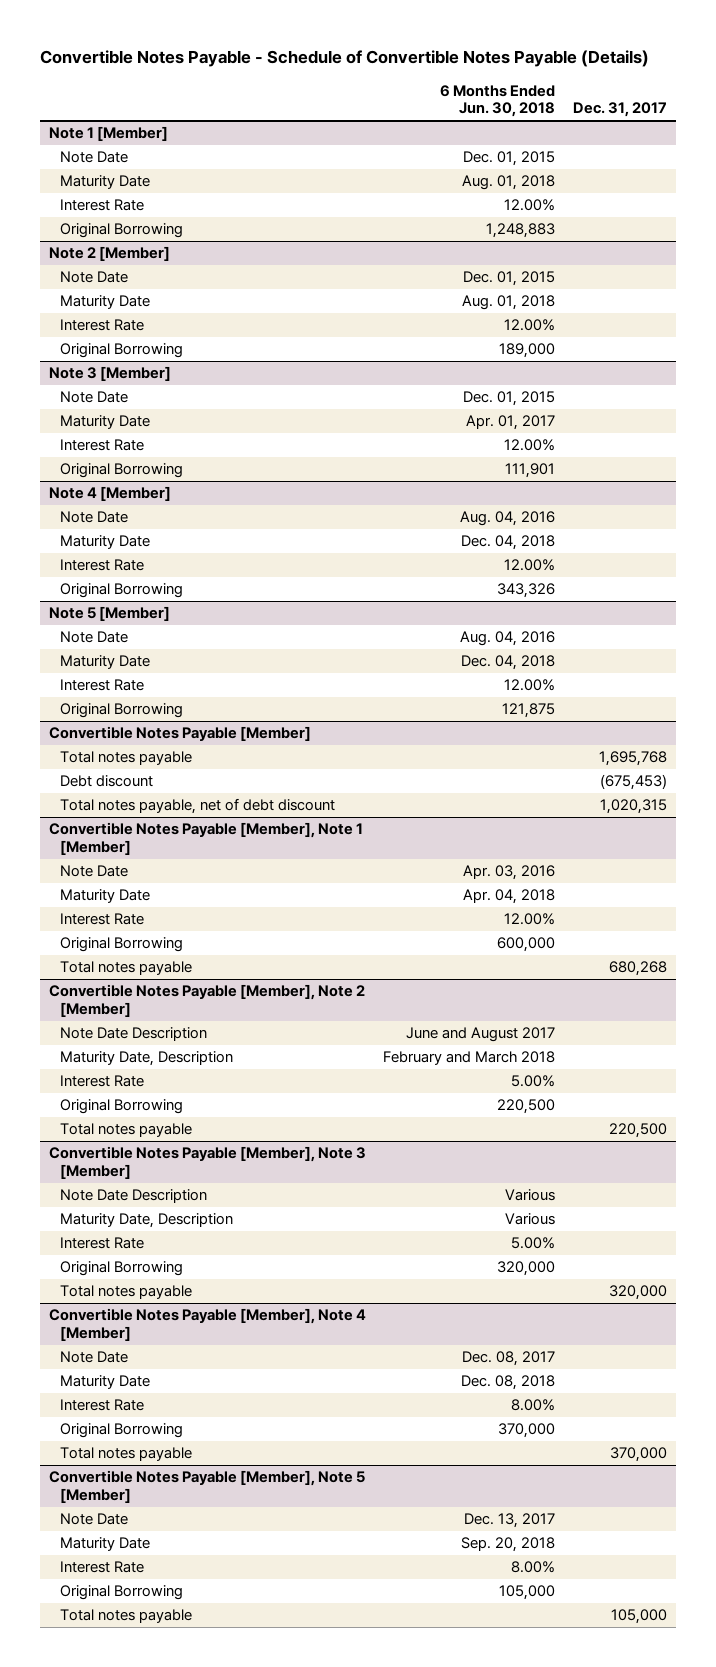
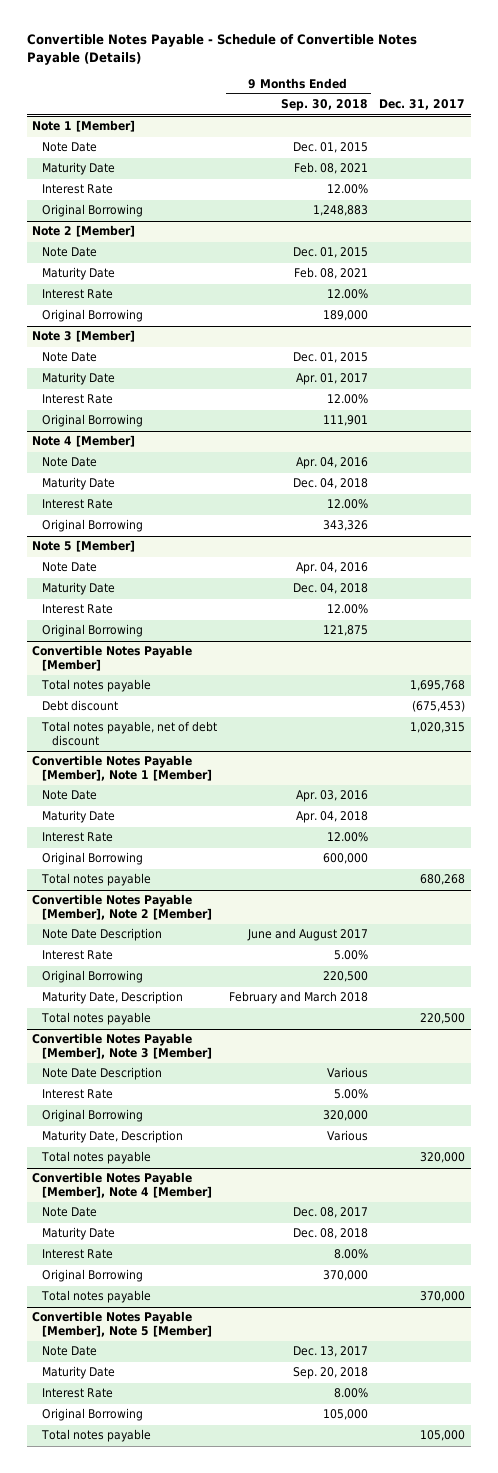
- | 6 Months Ended Jun. 30, 2018 | Dec. 31, 2017
+ | 9 Months Ended Sep. 30, 2018 | Dec. 31, 2017
@ Convertible Notes Payable [Member], Note 2 [Member]
moved down: Maturity Date, Description | February and March 2018 |
@ Convertible Notes Payable [Member], Note 3 [Member]
moved down: Maturity Date, Description | Various |

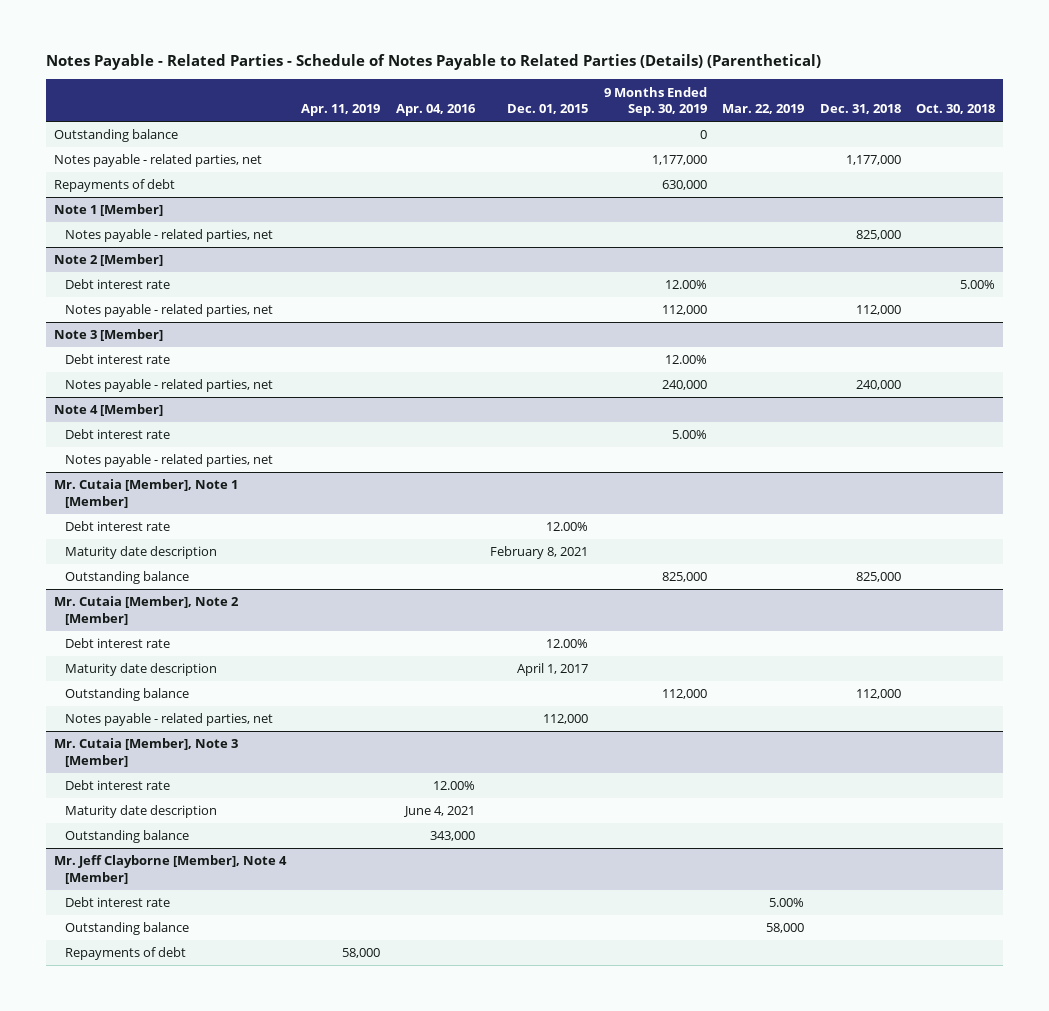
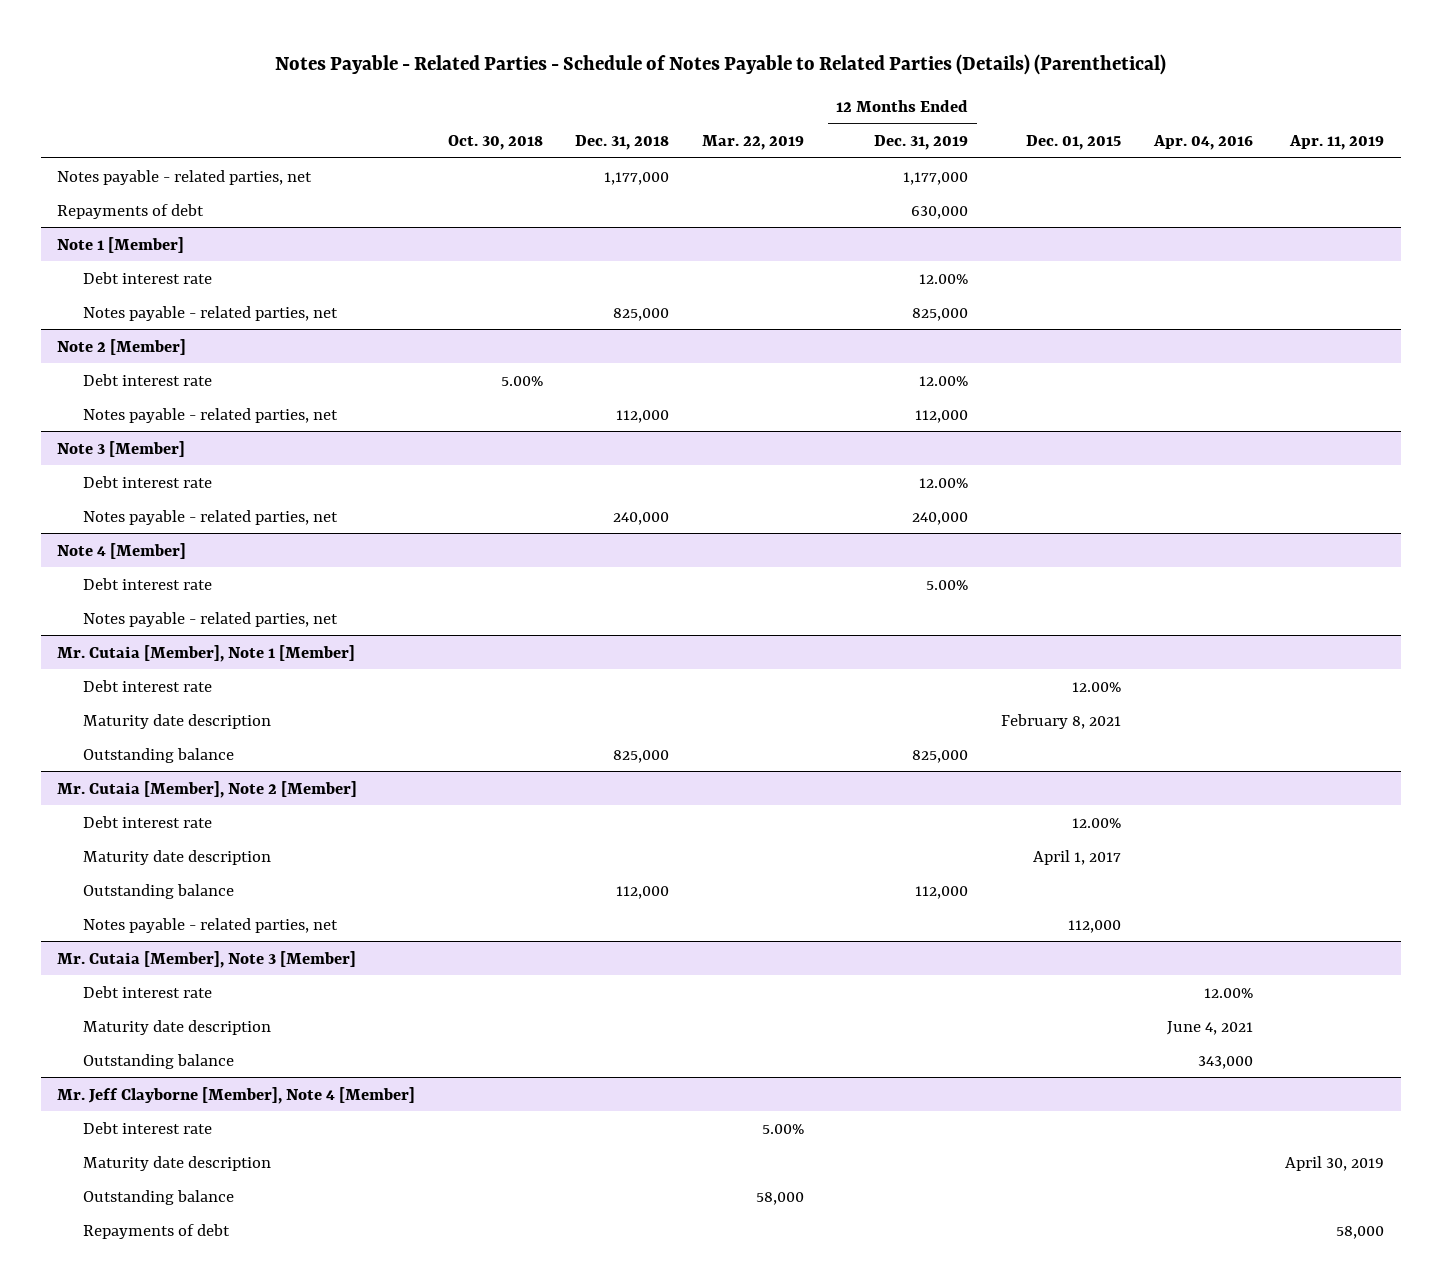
- | Apr. 11, 2019 | Apr. 04, 2016 | Dec. 01, 2015 | 9 Months Ended Sep. 30, 2019 | Mar. 22, 2019 | Dec. 31, 2018 | Oct. 30, 2018
+ | Oct. 30, 2018 | Dec. 31, 2018 | Mar. 22, 2019 | 12 Months Ended Dec. 31, 2019 | Dec. 01, 2015 | Apr. 04, 2016 | Apr. 11, 2019
- Outstanding balance | | | | 0 | | |
@ Note 1 [Member]
+ Debt interest rate | | | | 12.00% | | |
@ Mr. Jeff Clayborne [Member], Note 4 [Member]
+ Maturity date description | | | | | | | April 30, 2019

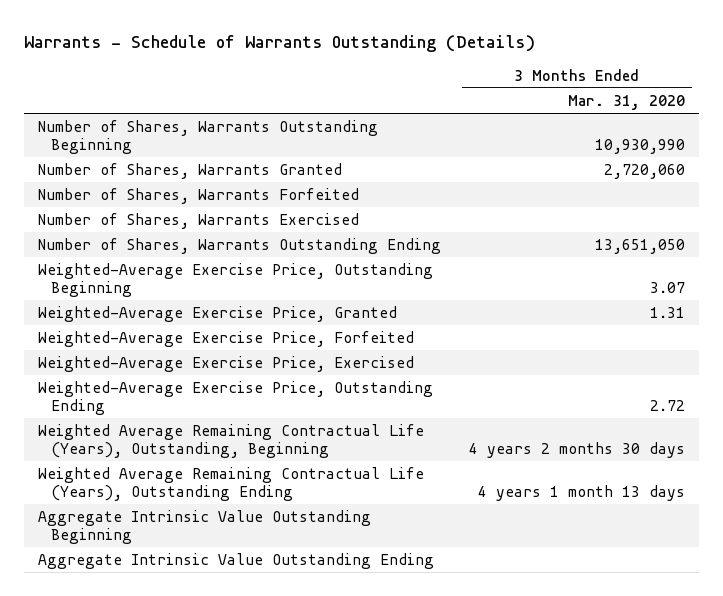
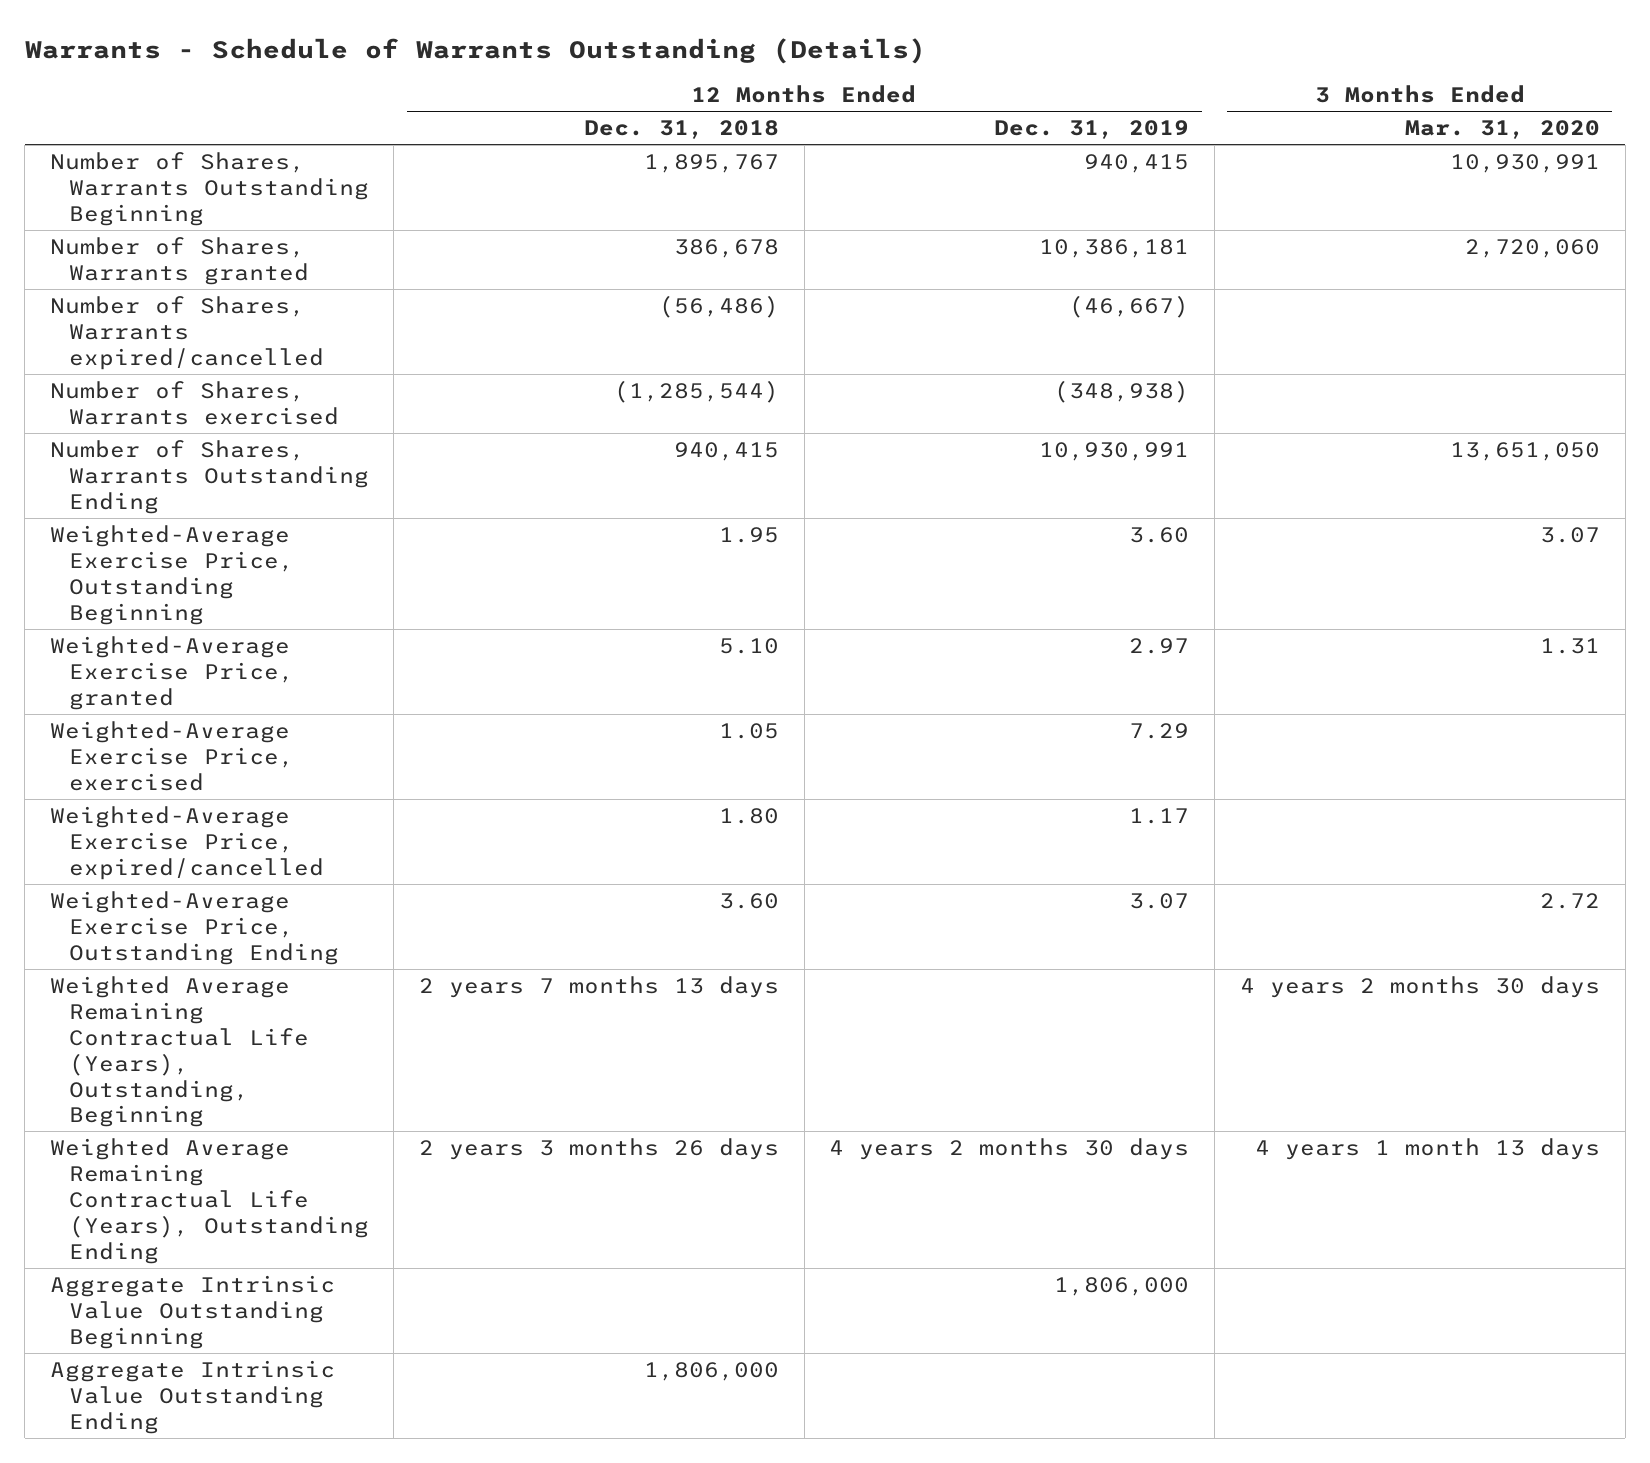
- | 3 Months Ended Mar. 31, 2020
+ | 12 Months Ended Dec. 31, 2018 | 12 Months Ended Dec. 31, 2019 | 3 Months Ended Mar. 31, 2020
- Number of Shares, Warrants Outstanding Beginning | 10,930,990
- Number of Shares, Warrants Granted | 2,720,060
- Number of Shares, Warrants Forfeited
- Number of Shares, Warrants Exercised
+ Number of Shares, Warrants Outstanding Beginning | 1,895,767 | 940,415 | 10,930,991
+ Number of Shares, Warrants granted | 386,678 | 10,386,181 | 2,720,060
+ Number of Shares, Warrants expired/cancelled | (56,486) | (46,667) |
+ Number of Shares, Warrants exercised | (1,285,544) | (348,938) |
- Weighted-Average Exercise Price, Granted | 1.31
- Weighted-Average Exercise Price, Forfeited
- Weighted-Average Exercise Price, Exercised
+ Weighted-Average Exercise Price, granted | 5.10 | 2.97 | 1.31
+ Weighted-Average Exercise Price, exercised | 1.05 | 7.29 |
+ Weighted-Average Exercise Price, expired/cancelled | 1.80 | 1.17 |

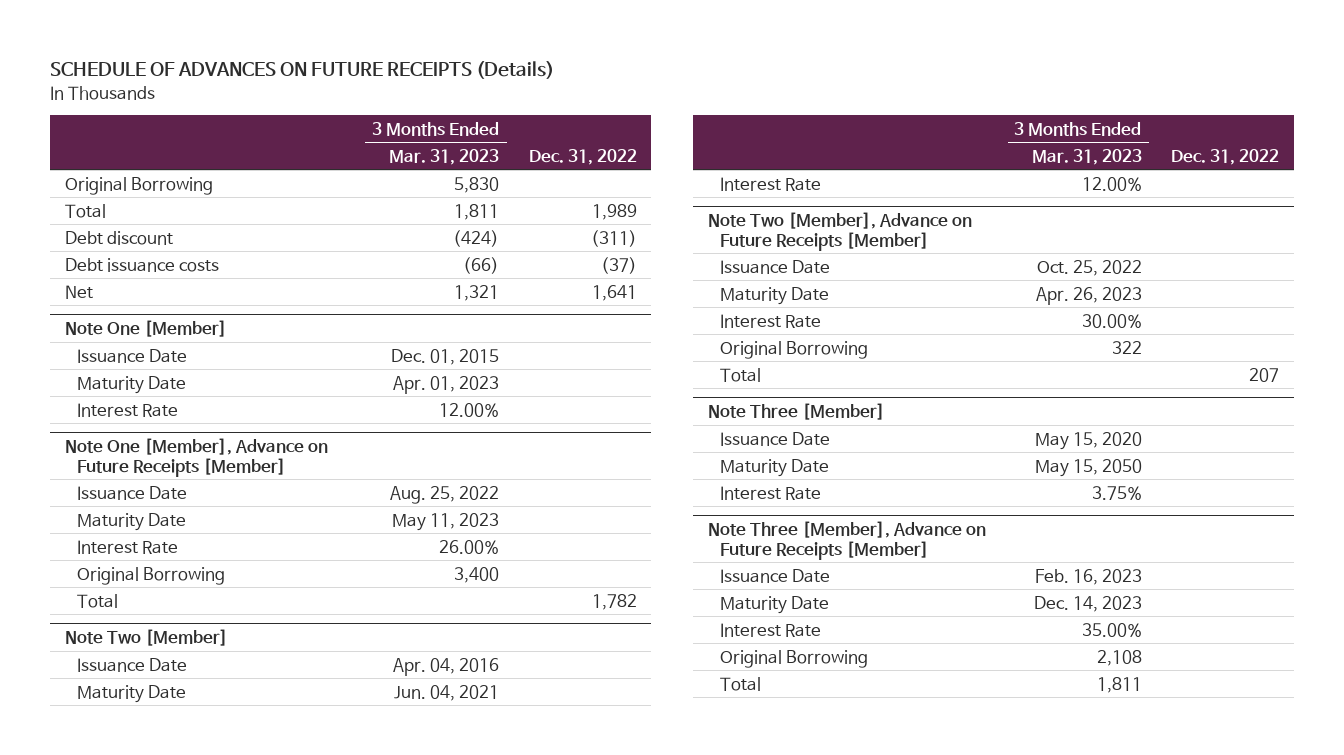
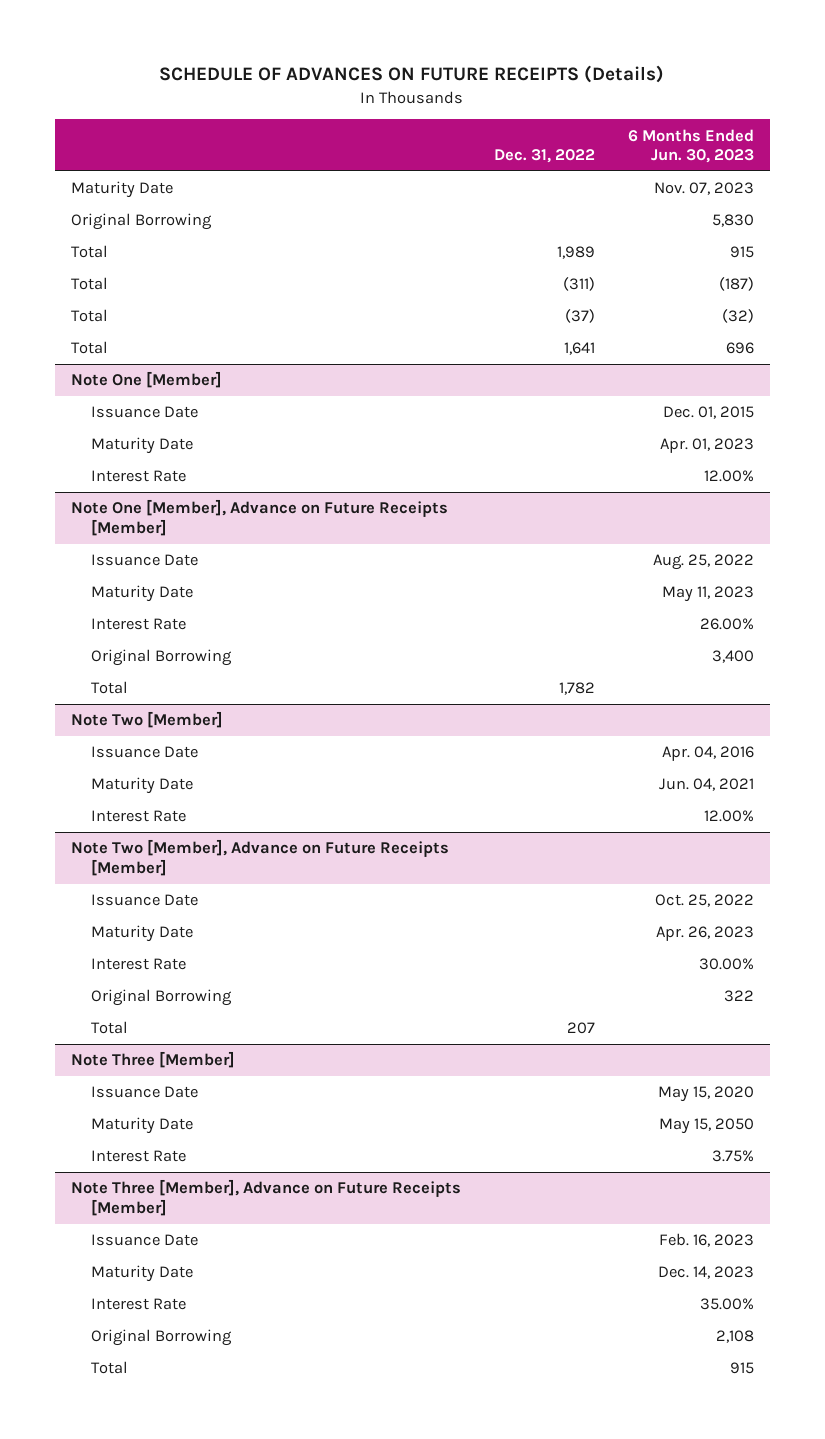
- | 3 Months Ended Mar. 31, 2023 | Dec. 31, 2022
+ | Dec. 31, 2022 | 6 Months Ended Jun. 30, 2023
+ Maturity Date | | Nov. 07, 2023
- Debt discount | (424) | (311)
- Debt issuance costs | (66) | (37)
- Net | 1,321 | 1,641
+ Total | (311) | (187)
+ Total | (37) | (32)
+ Total | 1,641 | 696

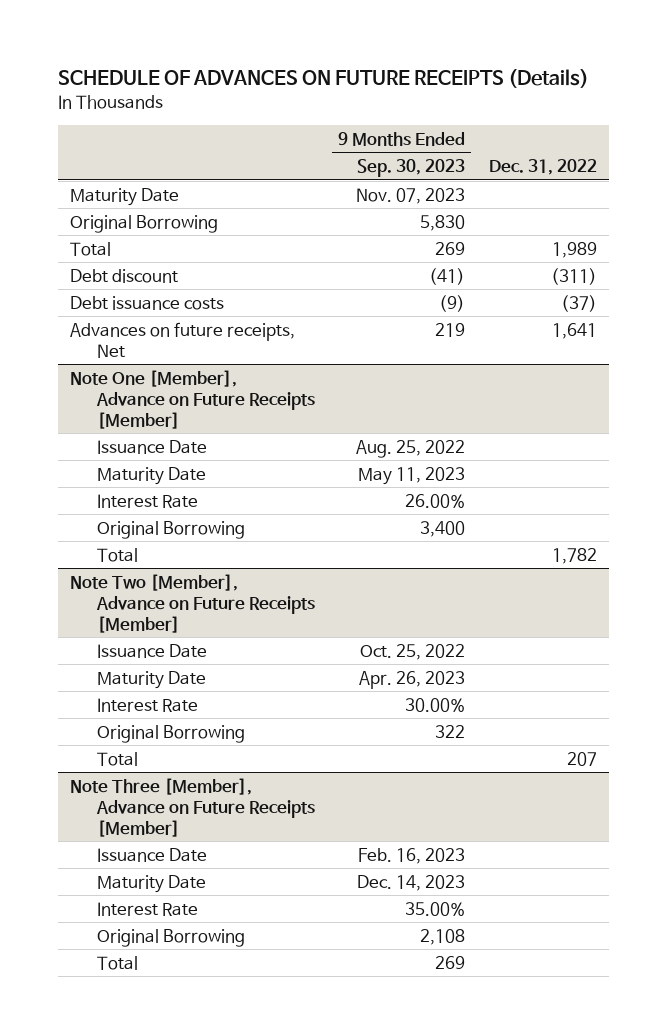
- | Dec. 31, 2022 | 6 Months Ended Jun. 30, 2023
+ | 9 Months Ended Sep. 30, 2023 | Dec. 31, 2022
- Total | (311) | (187)
- Total | (37) | (32)
- Total | 1,641 | 696
- Note One [Member]
- Issuance Date | | Dec. 01, 2015
- Maturity Date | | Apr. 01, 2023
- Interest Rate | | 12.00%
+ Debt discount | (41) | (311)
+ Debt issuance costs | (9) | (37)
+ Advances on future receipts, Net | 219 | 1,641
- Note Two [Member]
- Issuance Date | | Apr. 04, 2016
- Maturity Date | | Jun. 04, 2021
- Interest Rate | | 12.00%
- Note Three [Member]
- Issuance Date | | May 15, 2020
- Maturity Date | | May 15, 2050
- Interest Rate | | 3.75%

